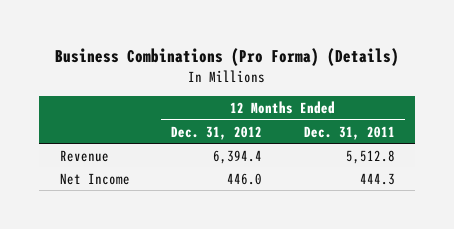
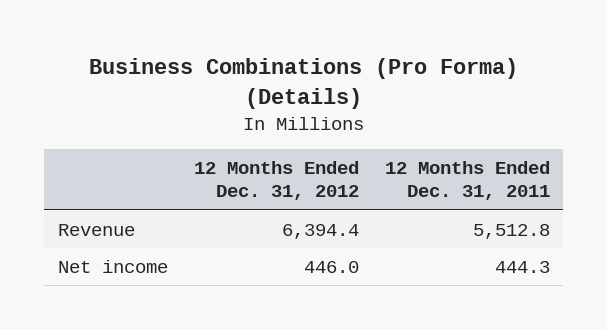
- Net Income | 446.0 | 444.3
+ Net income | 446.0 | 444.3

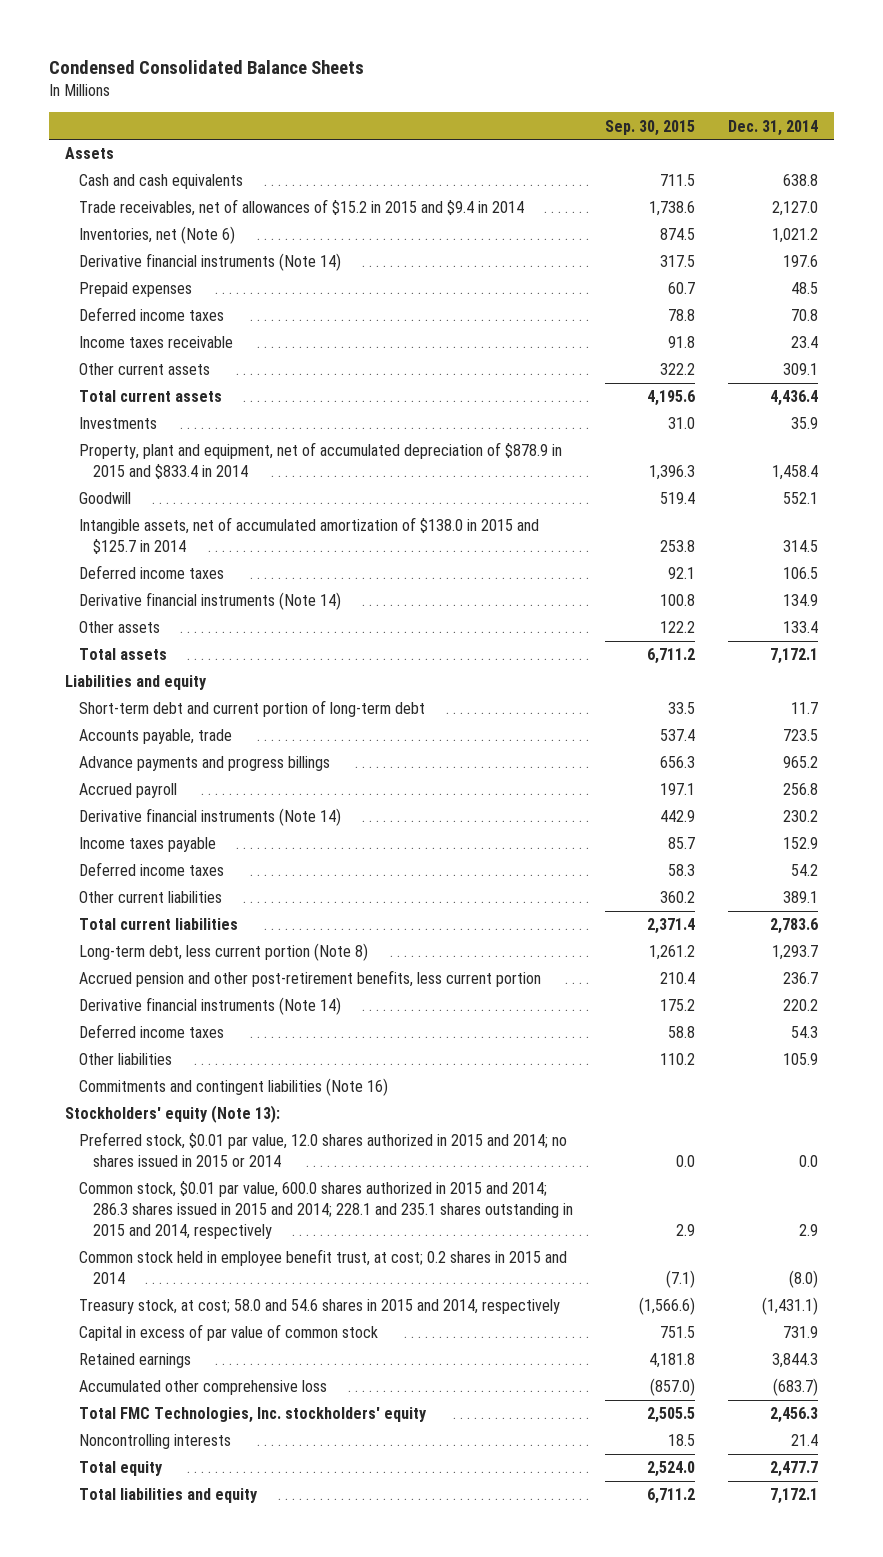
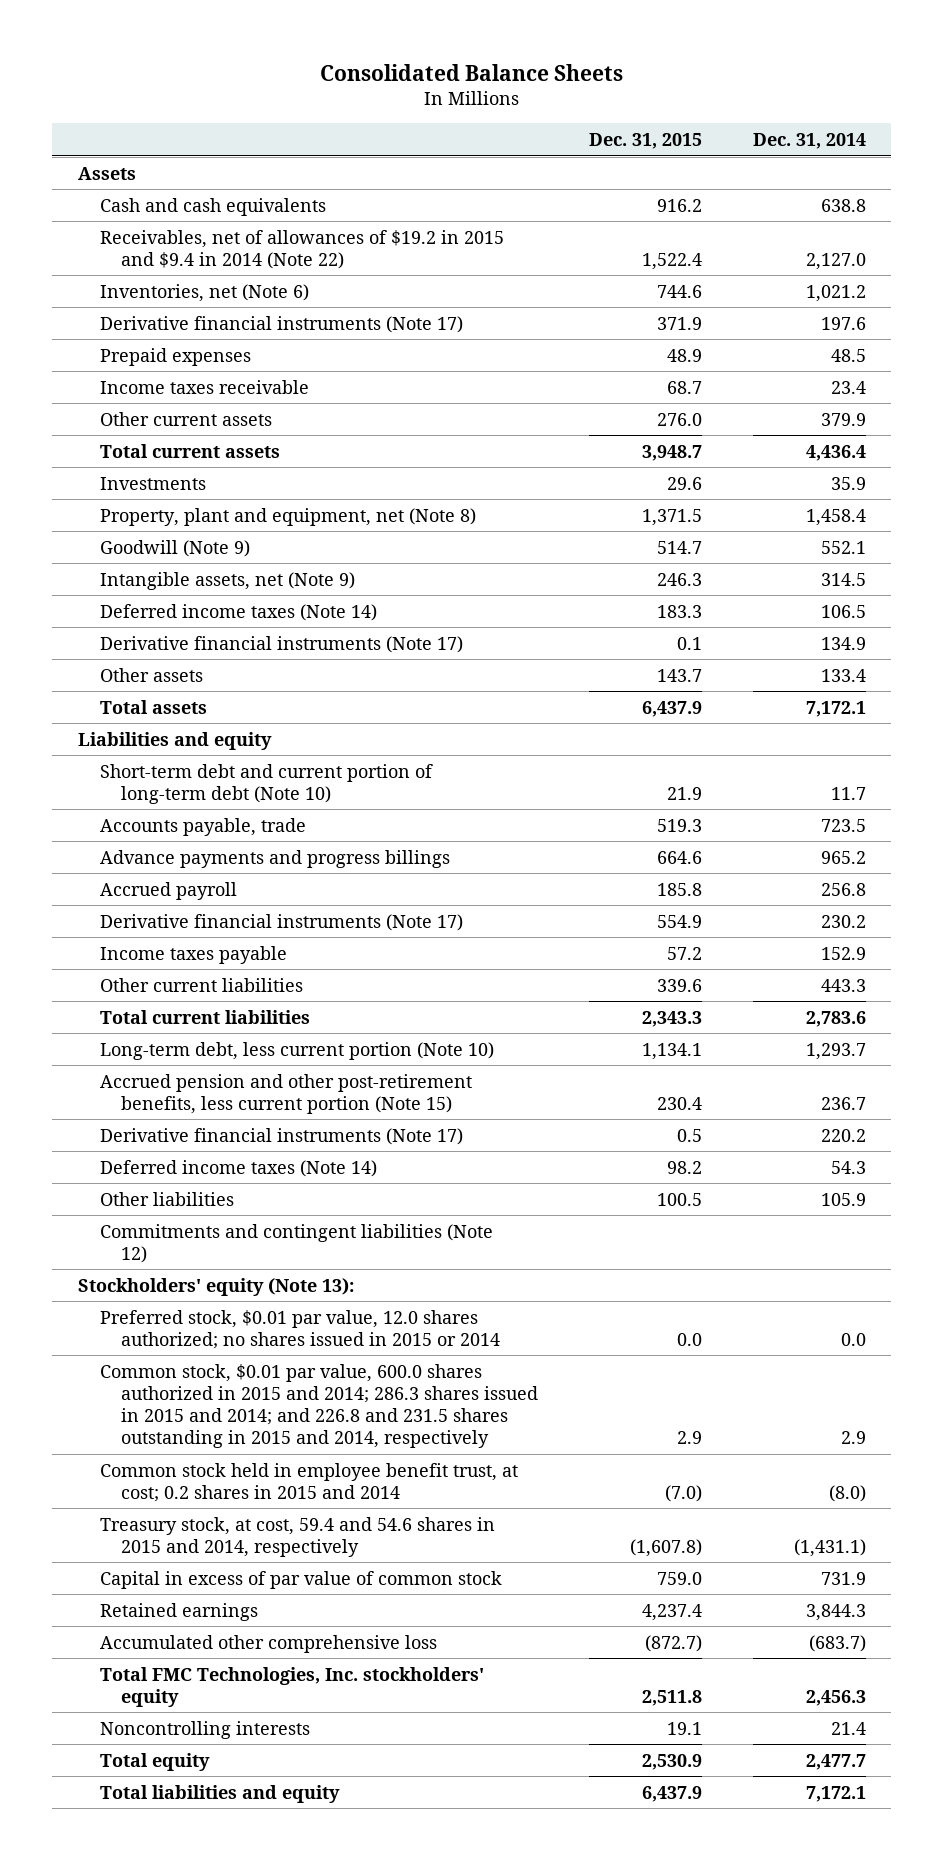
- Condensed Consolidated Balance Sheets
+ Consolidated Balance Sheets
- | Sep. 30, 2015 | Dec. 31, 2014
+ | Dec. 31, 2015 | Dec. 31, 2014
- Trade receivables, net of allowances of $15.2 in 2015 and $9.4 in 2014 | 1,738.6 | 2,127.0
+ Receivables, net of allowances of $19.2 in 2015 and $9.4 in 2014 (Note 22) | 1,522.4 | 2,127.0
- Derivative financial instruments (Note 14) | 317.5 | 197.6
+ Derivative financial instruments (Note 17) | 371.9 | 197.6
- Deferred income taxes | 78.8 | 70.8
- Other current assets | 322.2 | 309.1
+ Other current assets | 276.0 | 379.9
- Property, plant and equipment, net of accumulated depreciation of $878.9 in 2015 and $833.4 in 2014 | 1,396.3 | 1,458.4
- Goodwill | 519.4 | 552.1
- Intangible assets, net of accumulated amortization of $138.0 in 2015 and $125.7 in 2014 | 253.8 | 314.5
- Deferred income taxes | 92.1 | 106.5
- Derivative financial instruments (Note 14) | 100.8 | 134.9
+ Property, plant and equipment, net (Note 8) | 1,371.5 | 1,458.4
+ Goodwill (Note 9) | 514.7 | 552.1
+ Intangible assets, net (Note 9) | 246.3 | 314.5
+ Deferred income taxes (Note 14) | 183.3 | 106.5
+ Derivative financial instruments (Note 17) | 0.1 | 134.9
- Short-term debt and current portion of long-term debt | 33.5 | 11.7
+ Short-term debt and current portion of long-term debt (Note 10) | 21.9 | 11.7
- Derivative financial instruments (Note 14) | 442.9 | 230.2
+ Derivative financial instruments (Note 17) | 554.9 | 230.2
- Deferred income taxes | 58.3 | 54.2
- Other current liabilities | 360.2 | 389.1
+ Other current liabilities | 339.6 | 443.3
- Long-term debt, less current portion (Note 8) | 1,261.2 | 1,293.7
- Accrued pension and other post-retirement benefits, less current portion | 210.4 | 236.7
- Derivative financial instruments (Note 14) | 175.2 | 220.2
- Deferred income taxes | 58.8 | 54.3
+ Long-term debt, less current portion (Note 10) | 1,134.1 | 1,293.7
+ Accrued pension and other post-retirement benefits, less current portion (Note 15) | 230.4 | 236.7
+ Derivative financial instruments (Note 17) | 0.5 | 220.2
+ Deferred income taxes (Note 14) | 98.2 | 54.3
- Commitments and contingent liabilities (Note 16)
+ Commitments and contingent liabilities (Note 12)
- Preferred stock, $0.01 par value, 12.0 shares authorized in 2015 and 2014; no shares issued in 2015 or 2014 | 0.0 | 0.0
- Common stock, $0.01 par value, 600.0 shares authorized in 2015 and 2014; 286.3 shares issued in 2015 and 2014; 228.1 and 235.1 shares outstanding in 2015 and 2014, respectively | 2.9 | 2.9
+ Preferred stock, $0.01 par value, 12.0 shares authorized; no shares issued in 2015 or 2014 | 0.0 | 0.0
+ Common stock, $0.01 par value, 600.0 shares authorized in 2015 and 2014; 286.3 shares issued in 2015 and 2014; and 226.8 and 231.5 shares outstanding in 2015 and 2014, respectively | 2.9 | 2.9
- Treasury stock, at cost; 58.0 and 54.6 shares in 2015 and 2014, respectively | (1,566.6) | (1,431.1)
+ Treasury stock, at cost, 59.4 and 54.6 shares in 2015 and 2014, respectively | (1,607.8) | (1,431.1)

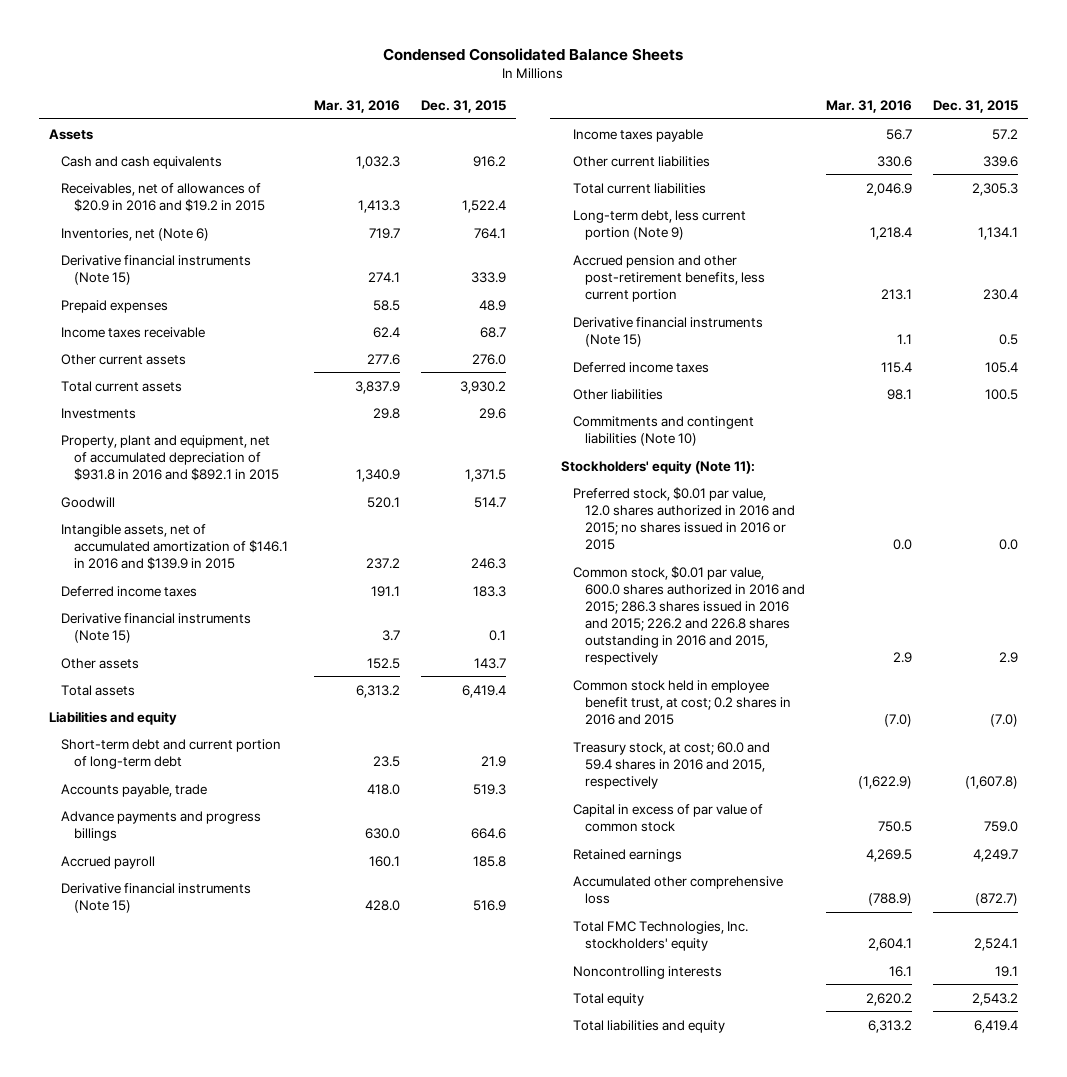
- Consolidated Balance Sheets
+ Condensed Consolidated Balance Sheets
- | Dec. 31, 2015 | Dec. 31, 2014
+ | Mar. 31, 2016 | Dec. 31, 2015
- Receivables, net of allowances of $19.2 in 2015 and $9.4 in 2014 (Note 22) | 1,522.4 | 2,127.0
- Inventories, net (Note 6) | 744.6 | 1,021.2
- Derivative financial instruments (Note 17) | 371.9 | 197.6
+ Receivables, net of allowances of $20.9 in 2016 and $19.2 in 2015 | 1,413.3 | 1,522.4
+ Inventories, net (Note 6) | 719.7 | 764.1
+ Derivative financial instruments (Note 15) | 274.1 | 333.9
- Total current assets | 3,948.7 | 4,436.4
+ Total current assets | 3,837.9 | 3,930.2
- Property, plant and equipment, net (Note 8) | 1,371.5 | 1,458.4
- Goodwill (Note 9) | 514.7 | 552.1
- Intangible assets, net (Note 9) | 246.3 | 314.5
- Deferred income taxes (Note 14) | 183.3 | 106.5
- Derivative financial instruments (Note 17) | 0.1 | 134.9
+ Property, plant and equipment, net of accumulated depreciation of $931.8 in 2016 and $892.1 in 2015 | 1,340.9 | 1,371.5
+ Goodwill | 520.1 | 514.7
+ Intangible assets, net of accumulated amortization of $146.1 in 2016 and $139.9 in 2015 | 237.2 | 246.3
+ Deferred income taxes | 191.1 | 183.3
+ Derivative financial instruments (Note 15) | 3.7 | 0.1
- Total assets | 6,437.9 | 7,172.1
+ Total assets | 6,313.2 | 6,419.4
- Short-term debt and current portion of long-term debt (Note 10) | 21.9 | 11.7
+ Short-term debt and current portion of long-term debt | 23.5 | 21.9
- Derivative financial instruments (Note 17) | 554.9 | 230.2
+ Derivative financial instruments (Note 15) | 428.0 | 516.9
- Total current liabilities | 2,343.3 | 2,783.6
- Long-term debt, less current portion (Note 10) | 1,134.1 | 1,293.7
- Accrued pension and other post-retirement benefits, less current portion (Note 15) | 230.4 | 236.7
- Derivative financial instruments (Note 17) | 0.5 | 220.2
- Deferred income taxes (Note 14) | 98.2 | 54.3
+ Total current liabilities | 2,046.9 | 2,305.3
+ Long-term debt, less current portion (Note 9) | 1,218.4 | 1,134.1
+ Accrued pension and other post-retirement benefits, less current portion | 213.1 | 230.4
+ Derivative financial instruments (Note 15) | 1.1 | 0.5
+ Deferred income taxes | 115.4 | 105.4
- Commitments and contingent liabilities (Note 12)
- Stockholders' equity (Note 13):
- Preferred stock, $0.01 par value, 12.0 shares authorized; no shares issued in 2015 or 2014 | 0.0 | 0.0
- Common stock, $0.01 par value, 600.0 shares authorized in 2015 and 2014; 286.3 shares issued in 2015 and 2014; and 226.8 and 231.5 shares outstanding in 2015 and 2014, respectively | 2.9 | 2.9
- Common stock held in employee benefit trust, at cost; 0.2 shares in 2015 and 2014 | (7.0) | (8.0)
- Treasury stock, at cost, 59.4 and 54.6 shares in 2015 and 2014, respectively | (1,607.8) | (1,431.1)
+ Commitments and contingent liabilities (Note 10)
+ Stockholders' equity (Note 11):
+ Preferred stock, $0.01 par value, 12.0 shares authorized in 2016 and 2015; no shares issued in 2016 or 2015 | 0.0 | 0.0
+ Common stock, $0.01 par value, 600.0 shares authorized in 2016 and 2015; 286.3 shares issued in 2016 and 2015; 226.2 and 226.8 shares outstanding in 2016 and 2015, respectively | 2.9 | 2.9
+ Common stock held in employee benefit trust, at cost; 0.2 shares in 2016 and 2015 | (7.0) | (7.0)
+ Treasury stock, at cost; 60.0 and 59.4 shares in 2016 and 2015, respectively | (1,622.9) | (1,607.8)
- Retained earnings | 4,237.4 | 3,844.3
+ Retained earnings | 4,269.5 | 4,249.7
- Total FMC Technologies, Inc. stockholders' equity | 2,511.8 | 2,456.3
+ Total FMC Technologies, Inc. stockholders' equity | 2,604.1 | 2,524.1
- Total equity | 2,530.9 | 2,477.7
- Total liabilities and equity | 6,437.9 | 7,172.1
+ Total equity | 2,620.2 | 2,543.2
+ Total liabilities and equity | 6,313.2 | 6,419.4

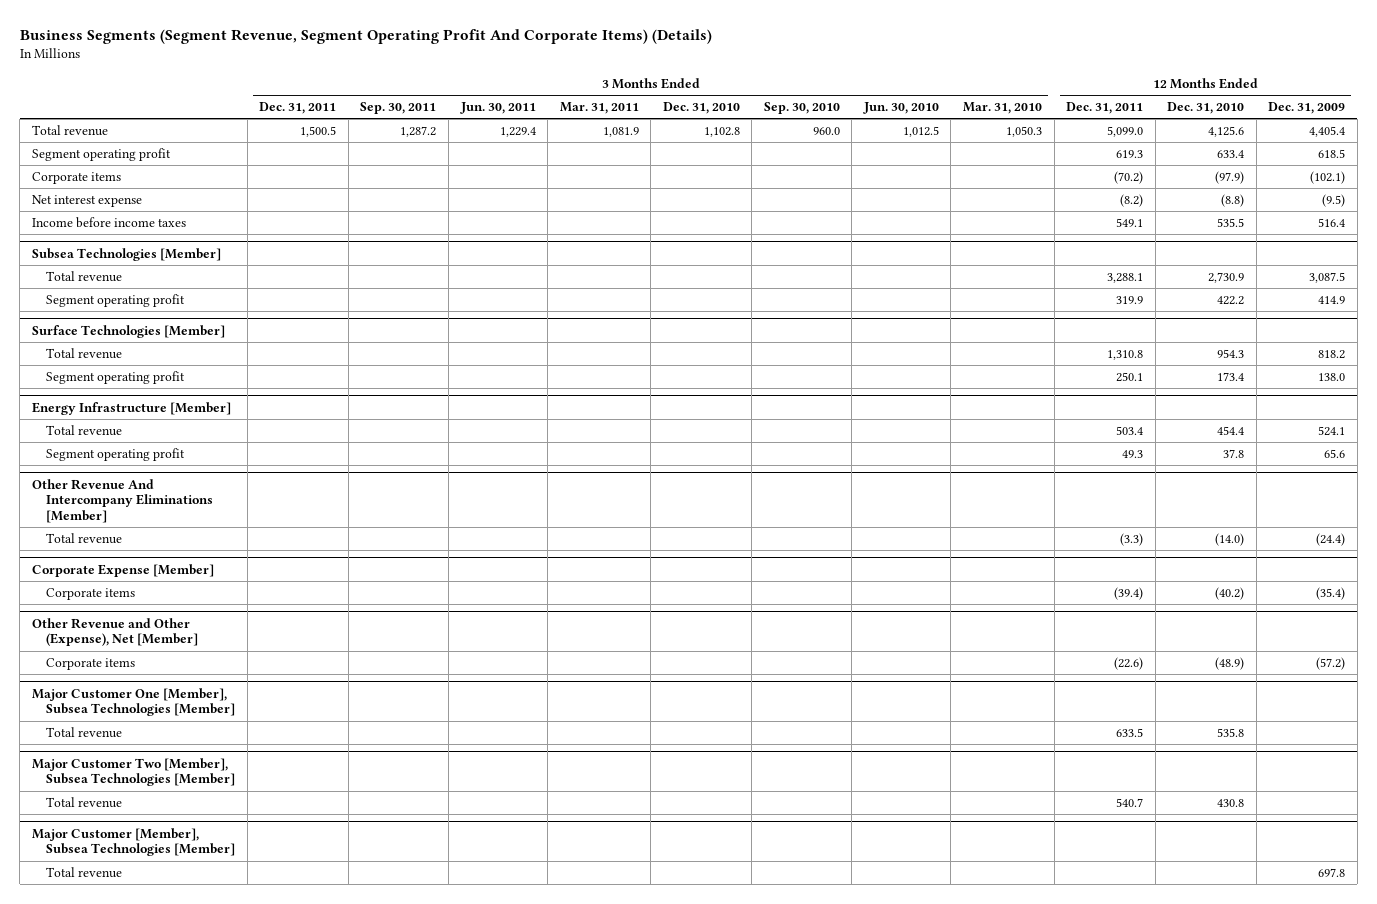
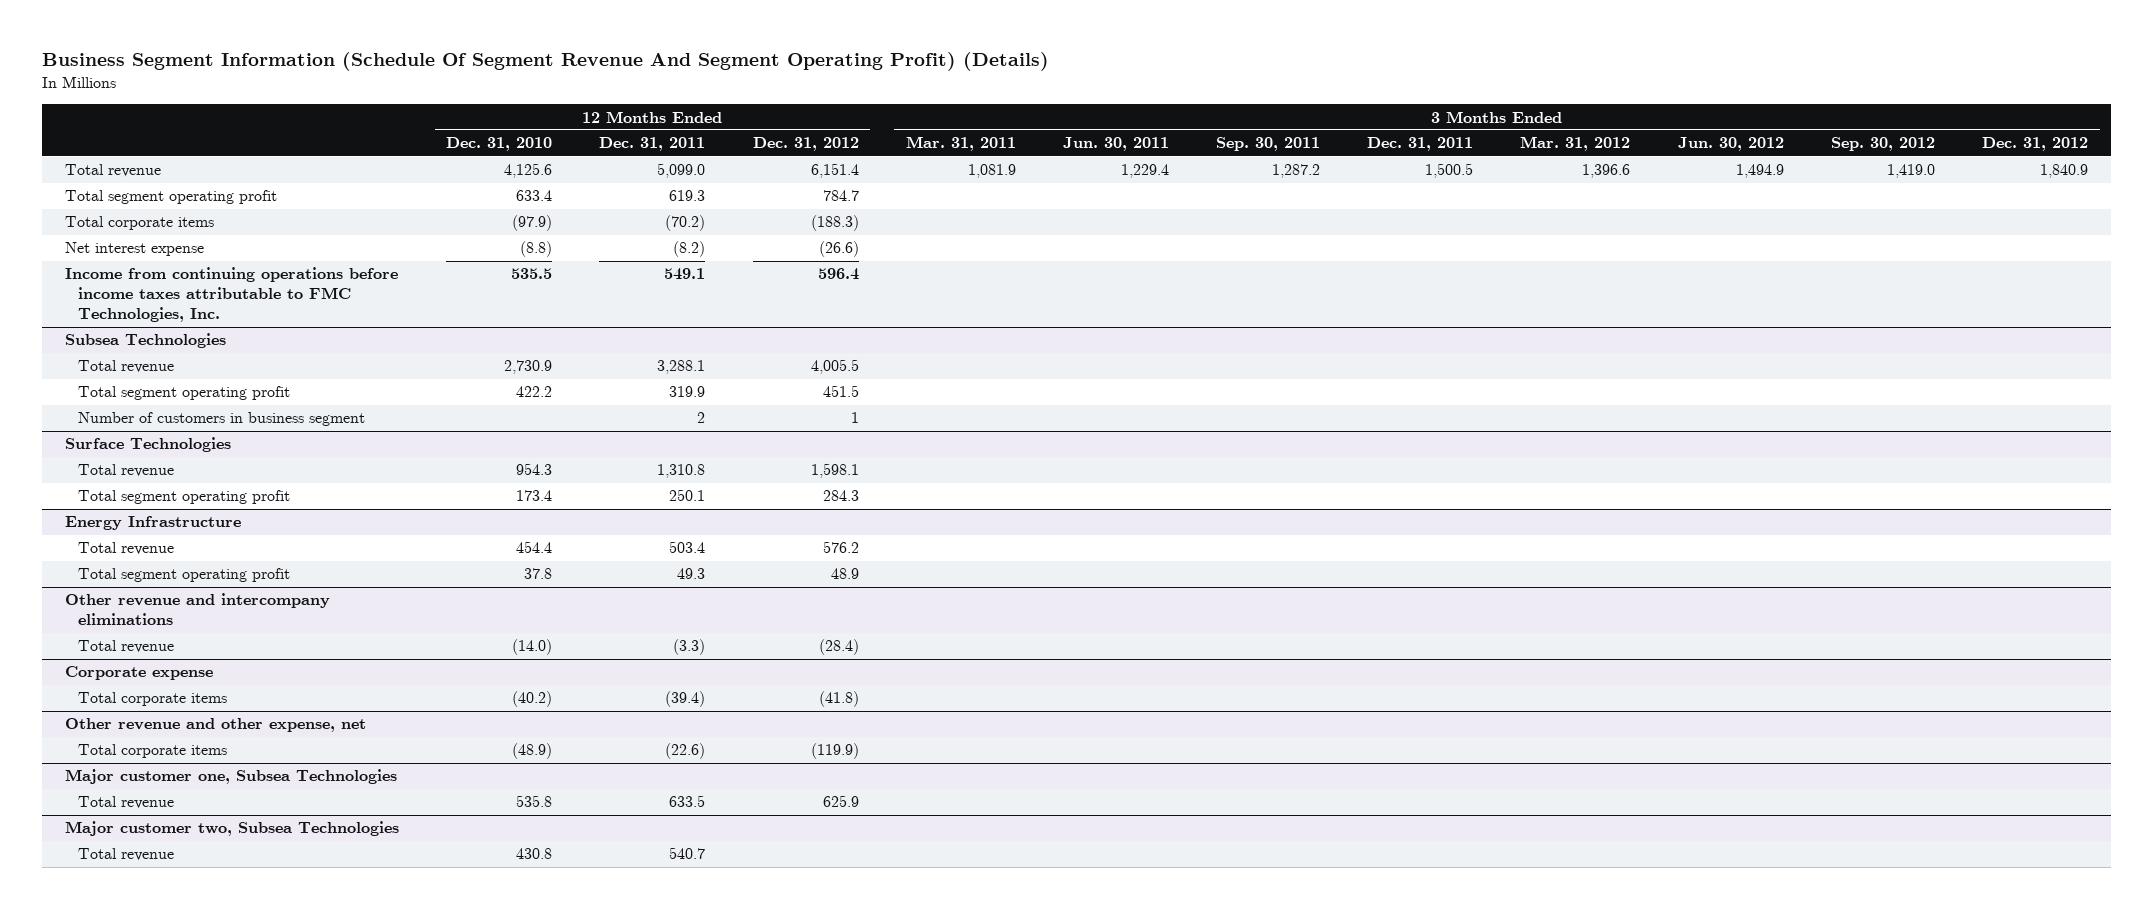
- Business Segments (Segment Revenue, Segment Operating Profit And Corporate Items) (Details)
+ Business Segment Information (Schedule Of Segment Revenue And Segment Operating Profit) (Details)
- | 3 Months Ended Dec. 31, 2011 | 3 Months Ended Sep. 30, 2011 | 3 Months Ended Jun. 30, 2011 | 3 Months Ended Mar. 31, 2011 | 3 Months Ended Dec. 31, 2010 | 3 Months Ended Sep. 30, 2010 | 3 Months Ended Jun. 30, 2010 | 3 Months Ended Mar. 31, 2010 | 12 Months Ended Dec. 31, 2011 | 12 Months Ended Dec. 31, 2010 | 12 Months Ended Dec. 31, 2009
+ | 12 Months Ended Dec. 31, 2010 | 12 Months Ended Dec. 31, 2011 | 12 Months Ended Dec. 31, 2012 | 3 Months Ended Mar. 31, 2011 | 3 Months Ended Jun. 30, 2011 | 3 Months Ended Sep. 30, 2011 | 3 Months Ended Dec. 31, 2011 | 3 Months Ended Mar. 31, 2012 | 3 Months Ended Jun. 30, 2012 | 3 Months Ended Sep. 30, 2012 | 3 Months Ended Dec. 31, 2012
- Segment operating profit | | | | | | | | | 619.3 | 633.4 | 618.5
- Corporate items | | | | | | | | | (70.2) | (97.9) | (102.1)
+ Total segment operating profit | 633.4 | 619.3 | 784.7 | | | | | | | |
+ Total corporate items | (97.9) | (70.2) | (188.3) | | | | | | | |
- Income before income taxes | | | | | | | | | 549.1 | 535.5 | 516.4
- Subsea Technologies [Member]
+ Income from continuing operations before income taxes attributable to FMC Technologies, Inc. | 535.5 | 549.1 | 596.4 | | | | | | | |
+ Subsea Technologies
- Segment operating profit | | | | | | | | | 319.9 | 422.2 | 414.9
- Surface Technologies [Member]
+ Total segment operating profit | 422.2 | 319.9 | 451.5 | | | | | | | |
+ Number of customers in business segment | | 2 | 1 | | | | | | | |
+ Surface Technologies
- Segment operating profit | | | | | | | | | 250.1 | 173.4 | 138.0
- Energy Infrastructure [Member]
+ Total segment operating profit | 173.4 | 250.1 | 284.3 | | | | | | | |
+ Energy Infrastructure
- Segment operating profit | | | | | | | | | 49.3 | 37.8 | 65.6
- Other Revenue And Intercompany Eliminations [Member]
+ Total segment operating profit | 37.8 | 49.3 | 48.9 | | | | | | | |
+ Other revenue and intercompany eliminations
- Corporate Expense [Member]
- Corporate items | | | | | | | | | (39.4) | (40.2) | (35.4)
- Other Revenue and Other (Expense), Net [Member]
- Corporate items | | | | | | | | | (22.6) | (48.9) | (57.2)
- Major Customer One [Member], Subsea Technologies [Member]
+ Corporate expense
+ Total corporate items | (40.2) | (39.4) | (41.8) | | | | | | | |
+ Other revenue and other expense, net
+ Total corporate items | (48.9) | (22.6) | (119.9) | | | | | | | |
+ Major customer one, Subsea Technologies
- Major Customer Two [Member], Subsea Technologies [Member]
+ Major customer two, Subsea Technologies
- Major Customer [Member], Subsea Technologies [Member]
- Total revenue | | | | | | | | | | | 697.8

